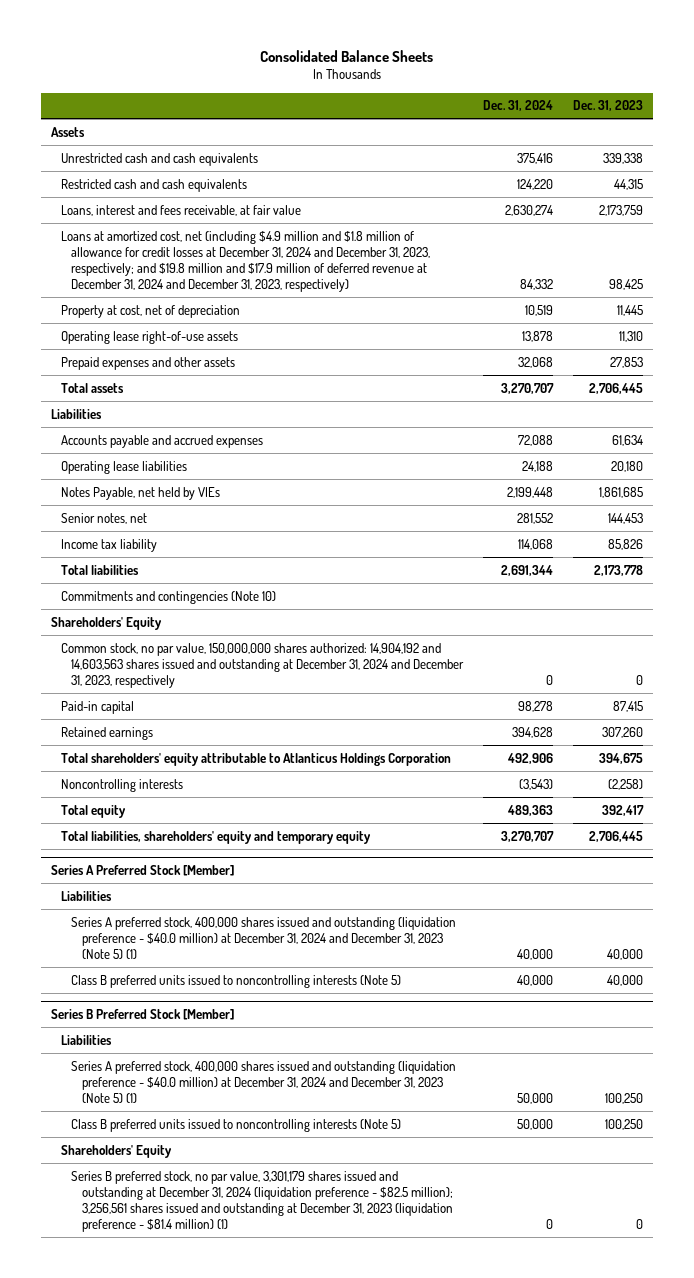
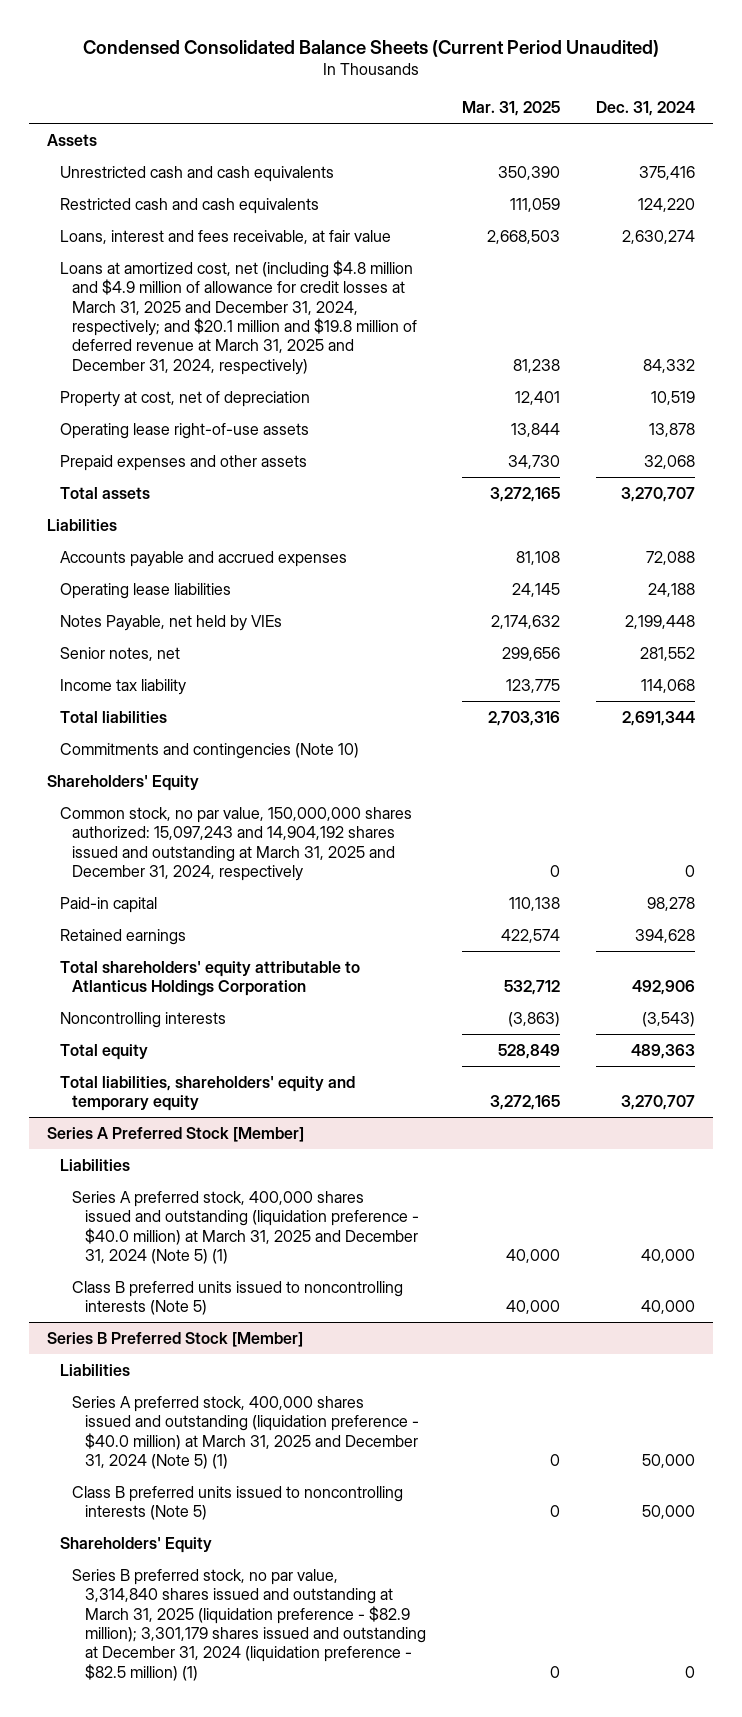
- Consolidated Balance Sheets
+ Condensed Consolidated Balance Sheets (Current Period Unaudited)
- | Dec. 31, 2024 | Dec. 31, 2023
+ | Mar. 31, 2025 | Dec. 31, 2024
- Loans at amortized cost, net (including $4.9 million and $1.8 million of allowance for credit losses at December 31, 2024 and December 31, 2023, respectively; and $19.8 million and $17.9 million of deferred revenue at December 31, 2024 and December 31, 2023, respectively) | 84,332 | 98,425
+ Loans at amortized cost, net (including $4.8 million and $4.9 million of allowance for credit losses at March 31, 2025 and December 31, 2024, respectively; and $20.1 million and $19.8 million of deferred revenue at March 31, 2025 and December 31, 2024, respectively) | 81,238 | 84,332
- Common stock, no par value, 150,000,000 shares authorized: 14,904,192 and 14,603,563 shares issued and outstanding at December 31, 2024 and December 31, 2023, respectively | 0 | 0
+ Common stock, no par value, 150,000,000 shares authorized: 15,097,243 and 14,904,192 shares issued and outstanding at March 31, 2025 and December 31, 2024, respectively | 0 | 0
@ Series A Preferred Stock [Member]
- Series A preferred stock, 400,000 shares issued and outstanding (liquidation preference - $40.0 million) at December 31, 2024 and December 31, 2023 (Note 5) (1) | 40,000 | 40,000
+ Series A preferred stock, 400,000 shares issued and outstanding (liquidation preference - $40.0 million) at March 31, 2025 and December 31, 2024 (Note 5) (1) | 40,000 | 40,000
@ Series B Preferred Stock [Member]
- Series A preferred stock, 400,000 shares issued and outstanding (liquidation preference - $40.0 million) at December 31, 2024 and December 31, 2023 (Note 5) (1) | 50,000 | 100,250
+ Series A preferred stock, 400,000 shares issued and outstanding (liquidation preference - $40.0 million) at March 31, 2025 and December 31, 2024 (Note 5) (1) | 0 | 50,000
- Series B preferred stock, no par value, 3,301,179 shares issued and outstanding at December 31, 2024 (liquidation preference - $82.5 million); 3,256,561 shares issued and outstanding at December 31, 2023 (liquidation preference - $81.4 million) (1) | 0 | 0
+ Series B preferred stock, no par value, 3,314,840 shares issued and outstanding at March 31, 2025 (liquidation preference - $82.9 million); 3,301,179 shares issued and outstanding at December 31, 2024 (liquidation preference - $82.5 million) (1) | 0 | 0

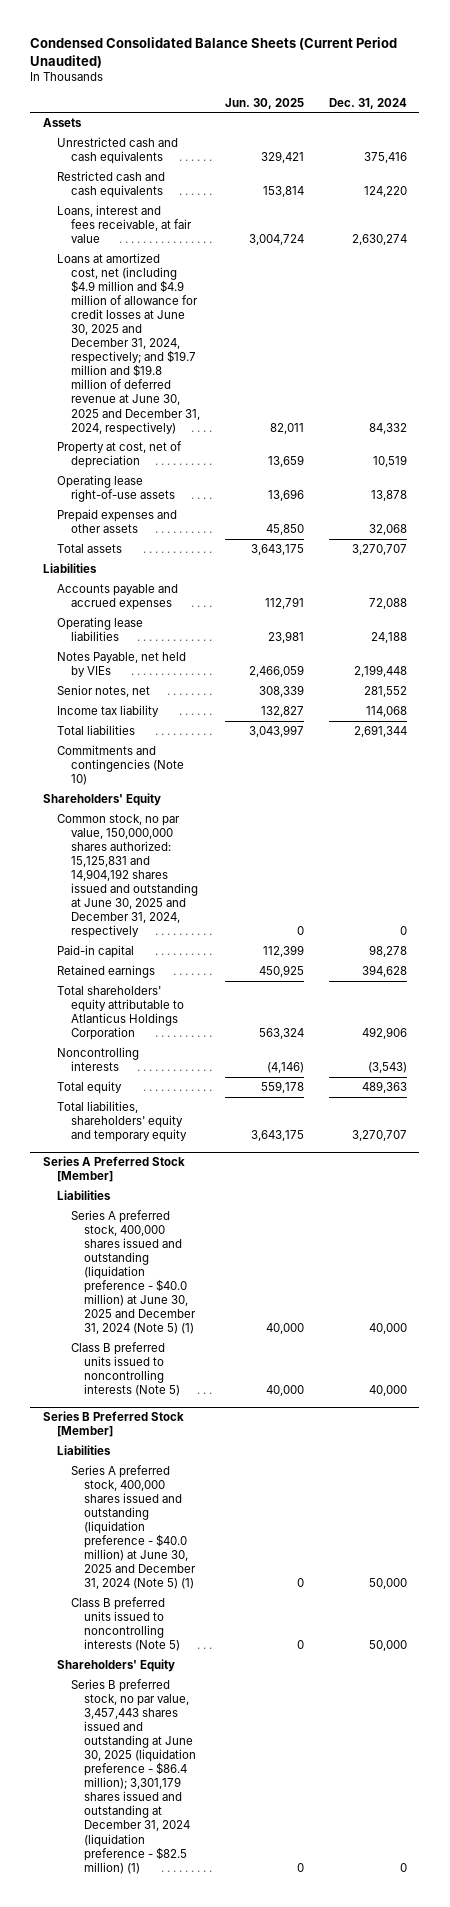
- | Mar. 31, 2025 | Dec. 31, 2024
+ | Jun. 30, 2025 | Dec. 31, 2024
- Loans at amortized cost, net (including $4.8 million and $4.9 million of allowance for credit losses at March 31, 2025 and December 31, 2024, respectively; and $20.1 million and $19.8 million of deferred revenue at March 31, 2025 and December 31, 2024, respectively) | 81,238 | 84,332
+ Loans at amortized cost, net (including $4.9 million and $4.9 million of allowance for credit losses at June 30, 2025 and December 31, 2024, respectively; and $19.7 million and $19.8 million of deferred revenue at June 30, 2025 and December 31, 2024, respectively) | 82,011 | 84,332
- Common stock, no par value, 150,000,000 shares authorized: 15,097,243 and 14,904,192 shares issued and outstanding at March 31, 2025 and December 31, 2024, respectively | 0 | 0
+ Common stock, no par value, 150,000,000 shares authorized: 15,125,831 and 14,904,192 shares issued and outstanding at June 30, 2025 and December 31, 2024, respectively | 0 | 0
@ Series A Preferred Stock [Member]
- Series A preferred stock, 400,000 shares issued and outstanding (liquidation preference - $40.0 million) at March 31, 2025 and December 31, 2024 (Note 5) (1) | 40,000 | 40,000
+ Series A preferred stock, 400,000 shares issued and outstanding (liquidation preference - $40.0 million) at June 30, 2025 and December 31, 2024 (Note 5) (1) | 40,000 | 40,000
@ Series B Preferred Stock [Member]
- Series A preferred stock, 400,000 shares issued and outstanding (liquidation preference - $40.0 million) at March 31, 2025 and December 31, 2024 (Note 5) (1) | 0 | 50,000
+ Series A preferred stock, 400,000 shares issued and outstanding (liquidation preference - $40.0 million) at June 30, 2025 and December 31, 2024 (Note 5) (1) | 0 | 50,000
- Series B preferred stock, no par value, 3,314,840 shares issued and outstanding at March 31, 2025 (liquidation preference - $82.9 million); 3,301,179 shares issued and outstanding at December 31, 2024 (liquidation preference - $82.5 million) (1) | 0 | 0
+ Series B preferred stock, no par value, 3,457,443 shares issued and outstanding at June 30, 2025 (liquidation preference - $86.4 million); 3,301,179 shares issued and outstanding at December 31, 2024 (liquidation preference - $82.5 million) (1) | 0 | 0

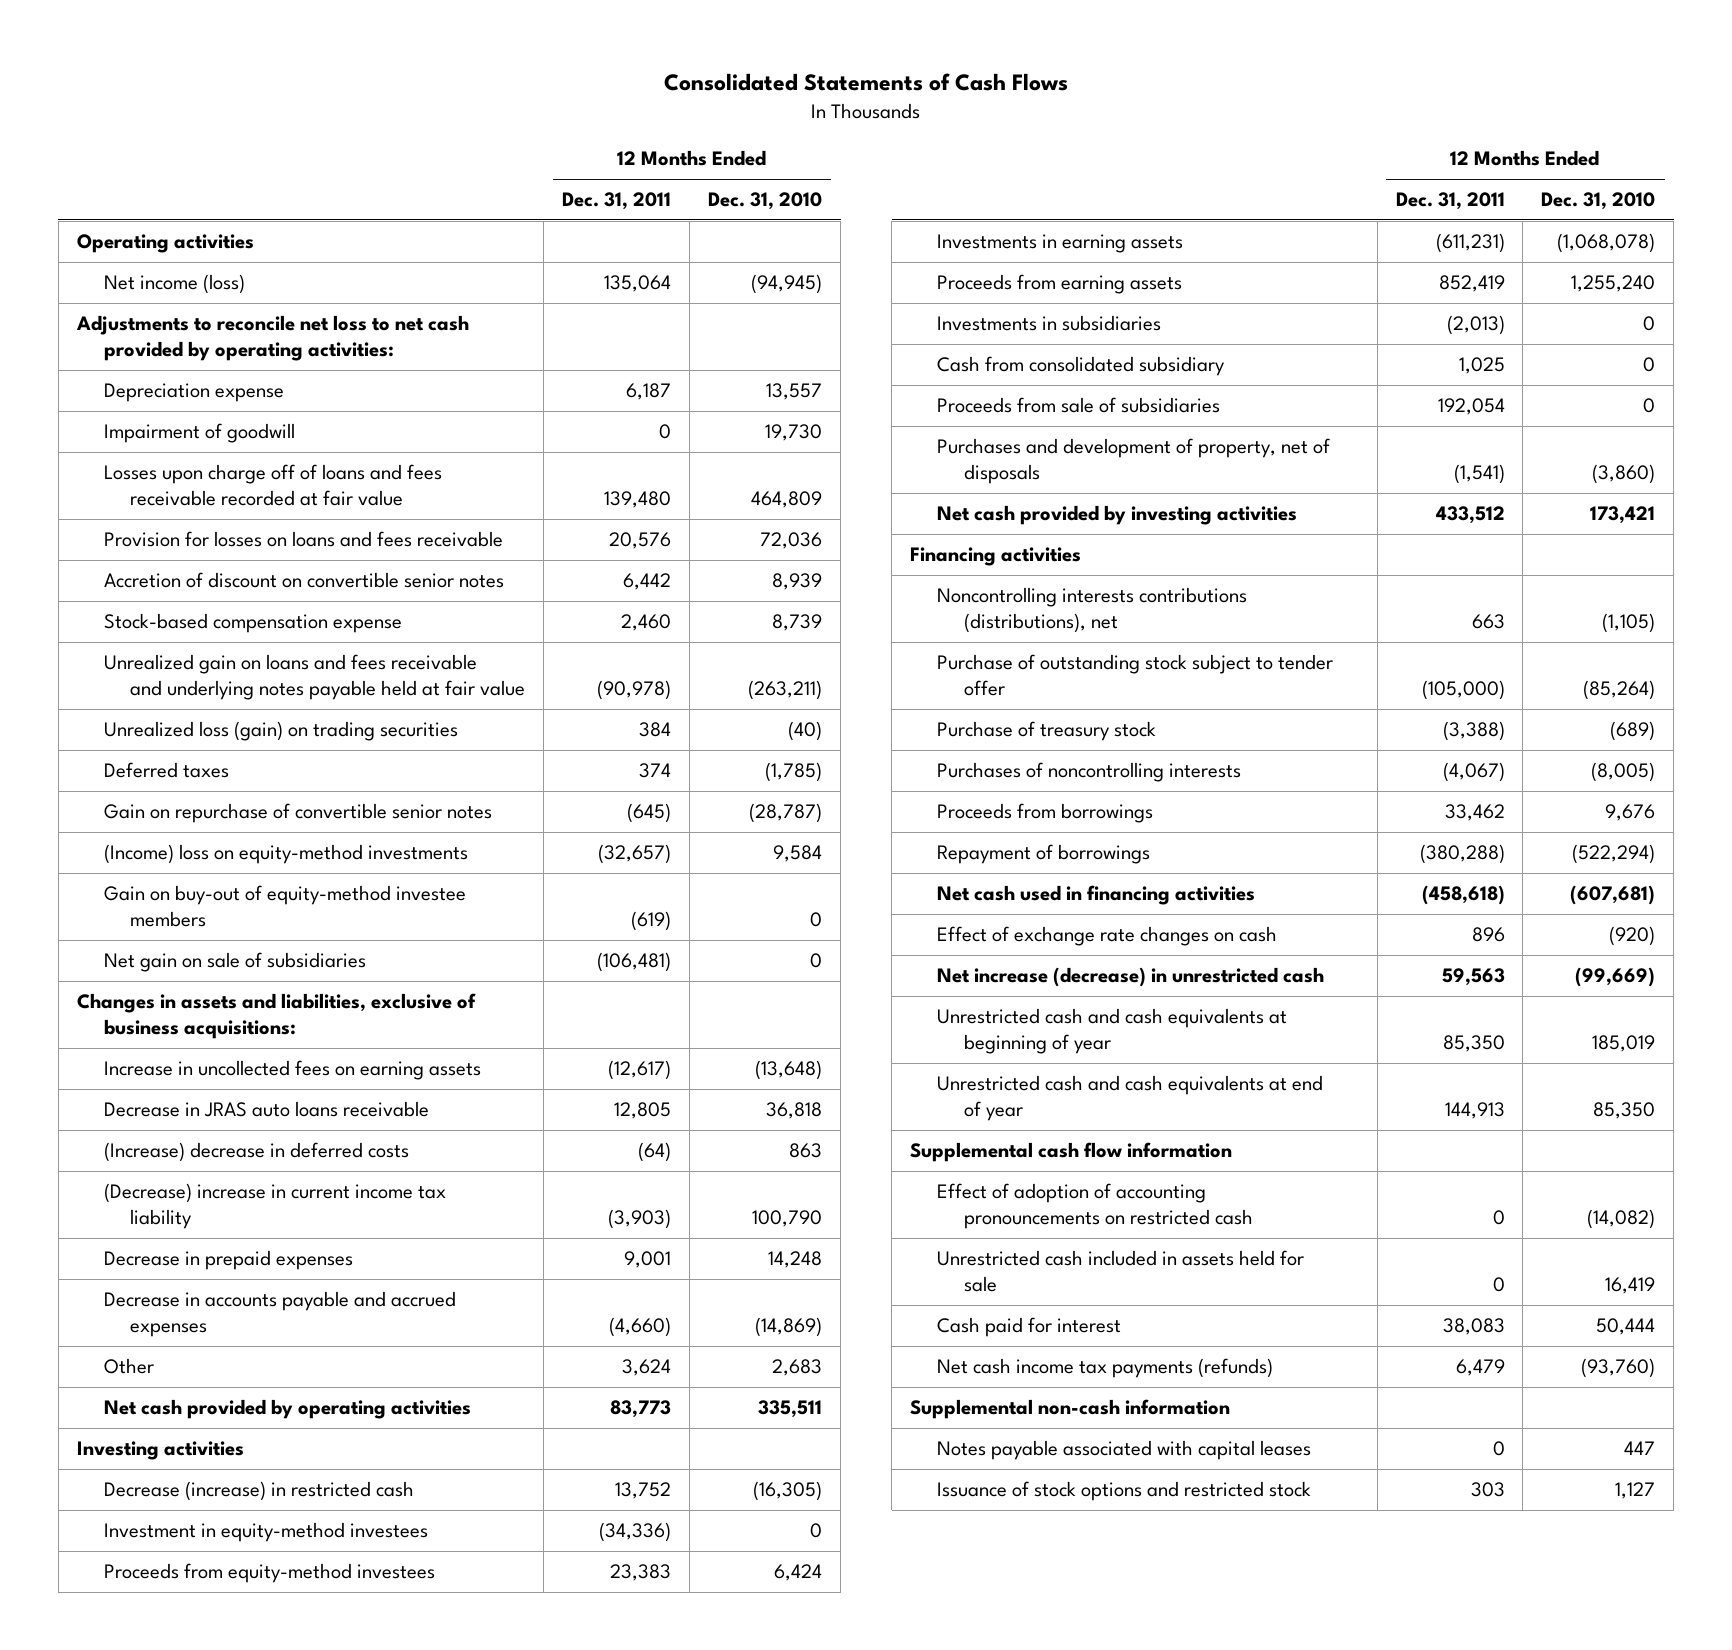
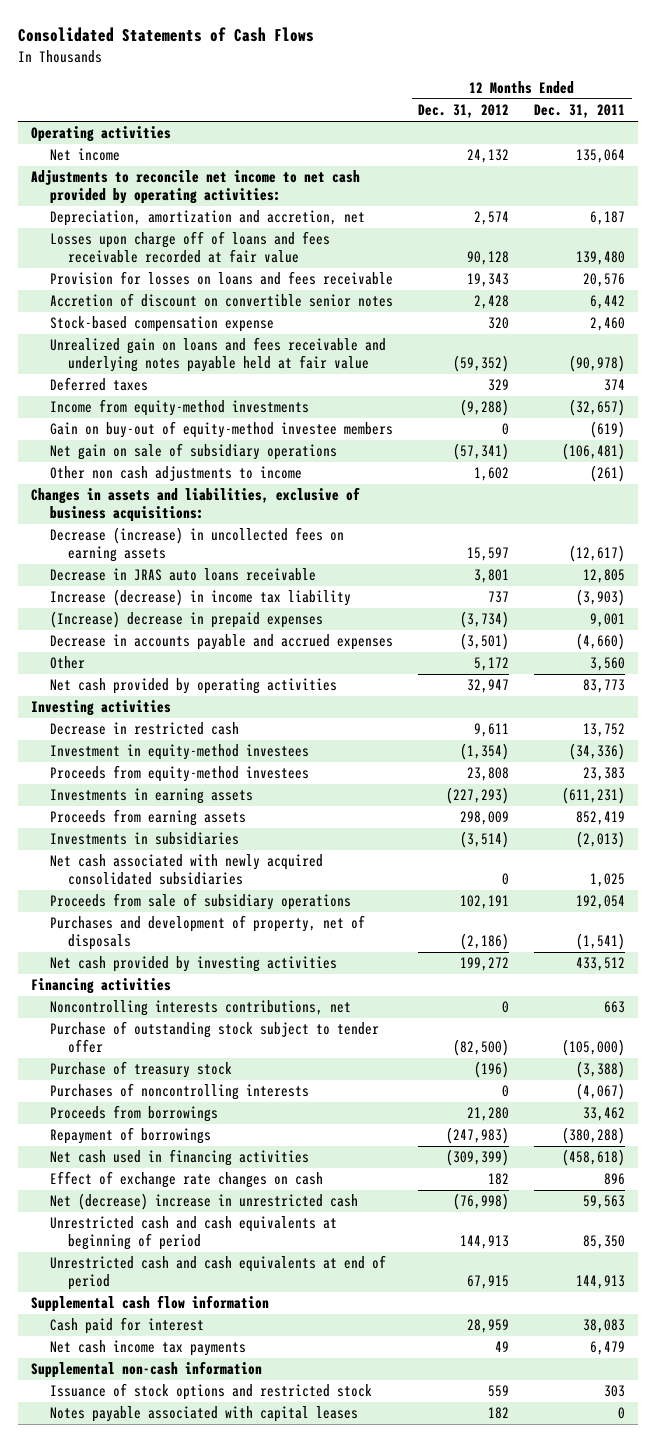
- | 12 Months Ended Dec. 31, 2011 | 12 Months Ended Dec. 31, 2010
+ | 12 Months Ended Dec. 31, 2012 | 12 Months Ended Dec. 31, 2011
- Net income (loss) | 135,064 | (94,945)
- Adjustments to reconcile net loss to net cash provided by operating activities:
- Depreciation expense | 6,187 | 13,557
- Impairment of goodwill | 0 | 19,730
+ Net income | 24,132 | 135,064
+ Adjustments to reconcile net income to net cash provided by operating activities:
+ Depreciation, amortization and accretion, net | 2,574 | 6,187
- Unrealized loss (gain) on trading securities | 384 | (40)
- Gain on repurchase of convertible senior notes | (645) | (28,787)
- (Income) loss on equity-method investments | (32,657) | 9,584
+ Income from equity-method investments | (9,288) | (32,657)
- Net gain on sale of subsidiaries | (106,481) | 0
+ Net gain on sale of subsidiary operations | (57,341) | (106,481)
+ Other non cash adjustments to income | 1,602 | (261)
- Increase in uncollected fees on earning assets | (12,617) | (13,648)
+ Decrease (increase) in uncollected fees on earning assets | 15,597 | (12,617)
- (Increase) decrease in deferred costs | (64) | 863
- (Decrease) increase in current income tax liability | (3,903) | 100,790
- Decrease in prepaid expenses | 9,001 | 14,248
+ Increase (decrease) in income tax liability | 737 | (3,903)
+ (Increase) decrease in prepaid expenses | (3,734) | 9,001
- Other | 3,624 | 2,683
+ Other | 5,172 | 3,560
- Decrease (increase) in restricted cash | 13,752 | (16,305)
+ Decrease in restricted cash | 9,611 | 13,752
- Cash from consolidated subsidiary | 1,025 | 0
- Proceeds from sale of subsidiaries | 192,054 | 0
+ Net cash associated with newly acquired consolidated subsidiaries | 0 | 1,025
+ Proceeds from sale of subsidiary operations | 102,191 | 192,054
- Noncontrolling interests contributions (distributions), net | 663 | (1,105)
+ Noncontrolling interests contributions, net | 0 | 663
- Net increase (decrease) in unrestricted cash | 59,563 | (99,669)
- Unrestricted cash and cash equivalents at beginning of year | 85,350 | 185,019
- Unrestricted cash and cash equivalents at end of year | 144,913 | 85,350
+ Net (decrease) increase in unrestricted cash | (76,998) | 59,563
+ Unrestricted cash and cash equivalents at beginning of period | 144,913 | 85,350
+ Unrestricted cash and cash equivalents at end of period | 67,915 | 144,913
- Effect of adoption of accounting pronouncements on restricted cash | 0 | (14,082)
- Unrestricted cash included in assets held for sale | 0 | 16,419
- Net cash income tax payments (refunds) | 6,479 | (93,760)
+ Net cash income tax payments | 49 | 6,479
moved down: Notes payable associated with capital leases | 182 | 0

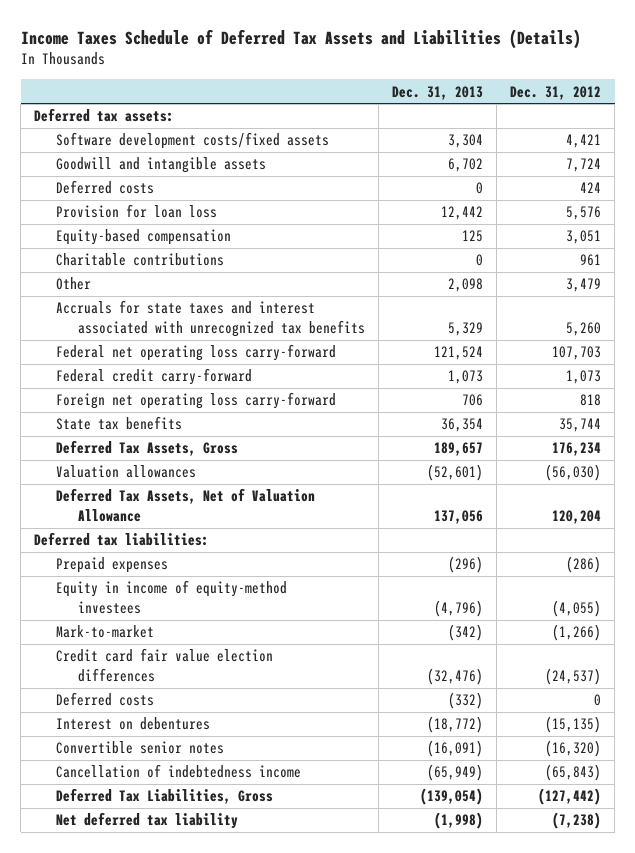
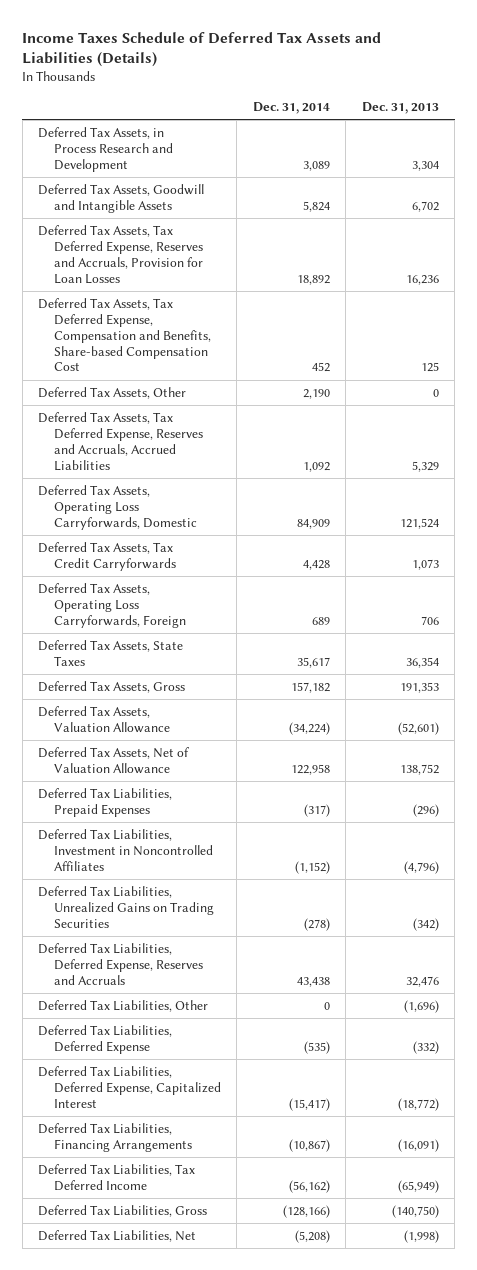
- | Dec. 31, 2013 | Dec. 31, 2012
+ | Dec. 31, 2014 | Dec. 31, 2013
- Deferred tax assets:
- Software development costs/fixed assets | 3,304 | 4,421
- Goodwill and intangible assets | 6,702 | 7,724
- Deferred costs | 0 | 424
- Provision for loan loss | 12,442 | 5,576
- Equity-based compensation | 125 | 3,051
- Charitable contributions | 0 | 961
- Other | 2,098 | 3,479
- Accruals for state taxes and interest associated with unrecognized tax benefits | 5,329 | 5,260
- Federal net operating loss carry-forward | 121,524 | 107,703
- Federal credit carry-forward | 1,073 | 1,073
- Foreign net operating loss carry-forward | 706 | 818
- State tax benefits | 36,354 | 35,744
- Deferred Tax Assets, Gross | 189,657 | 176,234
- Valuation allowances | (52,601) | (56,030)
- Deferred Tax Assets, Net of Valuation Allowance | 137,056 | 120,204
- Deferred tax liabilities:
- Prepaid expenses | (296) | (286)
- Equity in income of equity-method investees | (4,796) | (4,055)
- Mark-to-market | (342) | (1,266)
- Credit card fair value election differences | (32,476) | (24,537)
- Deferred costs | (332) | 0
- Interest on debentures | (18,772) | (15,135)
- Convertible senior notes | (16,091) | (16,320)
- Cancellation of indebtedness income | (65,949) | (65,843)
- Deferred Tax Liabilities, Gross | (139,054) | (127,442)
- Net deferred tax liability | (1,998) | (7,238)
+ Deferred Tax Assets, in Process Research and Development | 3,089 | 3,304
+ Deferred Tax Assets, Goodwill and Intangible Assets | 5,824 | 6,702
+ Deferred Tax Assets, Tax Deferred Expense, Reserves and Accruals, Provision for Loan Losses | 18,892 | 16,236
+ Deferred Tax Assets, Tax Deferred Expense, Compensation and Benefits, Share-based Compensation Cost | 452 | 125
+ Deferred Tax Assets, Other | 2,190 | 0
+ Deferred Tax Assets, Tax Deferred Expense, Reserves and Accruals, Accrued Liabilities | 1,092 | 5,329
+ Deferred Tax Assets, Operating Loss Carryforwards, Domestic | 84,909 | 121,524
+ Deferred Tax Assets, Tax Credit Carryforwards | 4,428 | 1,073
+ Deferred Tax Assets, Operating Loss Carryforwards, Foreign | 689 | 706
+ Deferred Tax Assets, State Taxes | 35,617 | 36,354
+ Deferred Tax Assets, Gross | 157,182 | 191,353
+ Deferred Tax Assets, Valuation Allowance | (34,224) | (52,601)
+ Deferred Tax Assets, Net of Valuation Allowance | 122,958 | 138,752
+ Deferred Tax Liabilities, Prepaid Expenses | (317) | (296)
+ Deferred Tax Liabilities, Investment in Noncontrolled Affiliates | (1,152) | (4,796)
+ Deferred Tax Liabilities, Unrealized Gains on Trading Securities | (278) | (342)
+ Deferred Tax Liabilities, Deferred Expense, Reserves and Accruals | 43,438 | 32,476
+ Deferred Tax Liabilities, Other | 0 | (1,696)
+ Deferred Tax Liabilities, Deferred Expense | (535) | (332)
+ Deferred Tax Liabilities, Deferred Expense, Capitalized Interest | (15,417) | (18,772)
+ Deferred Tax Liabilities, Financing Arrangements | (10,867) | (16,091)
+ Deferred Tax Liabilities, Tax Deferred Income | (56,162) | (65,949)
+ Deferred Tax Liabilities, Gross | (128,166) | (140,750)
+ Deferred Tax Liabilities, Net | (5,208) | (1,998)

